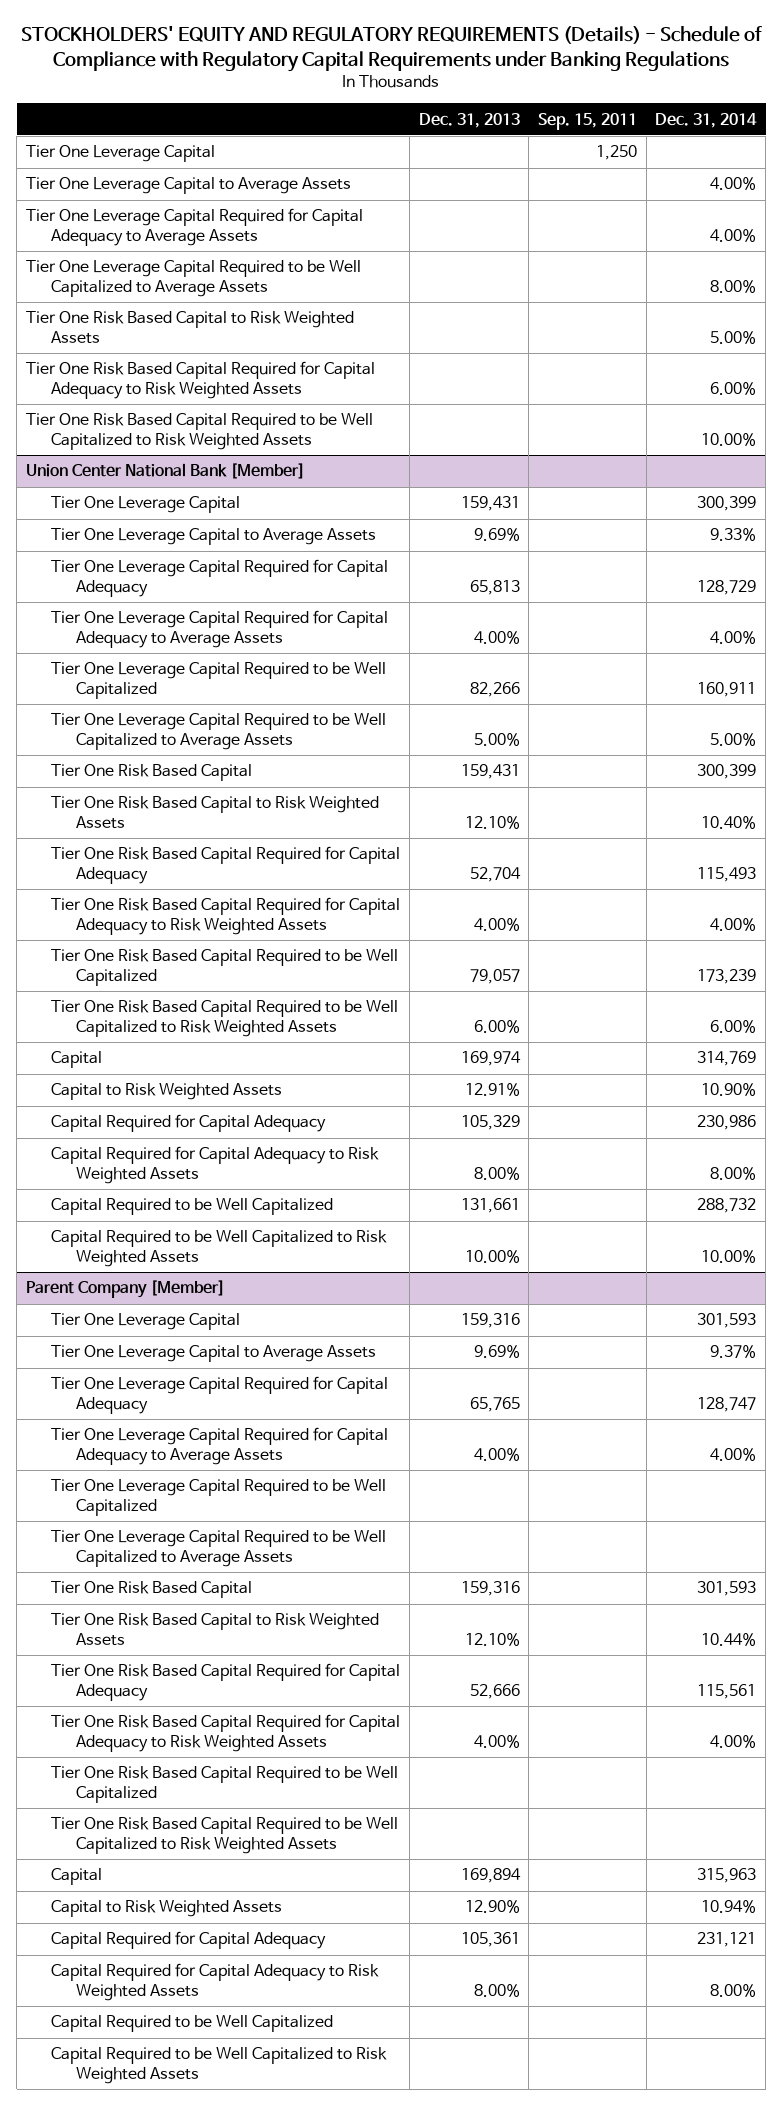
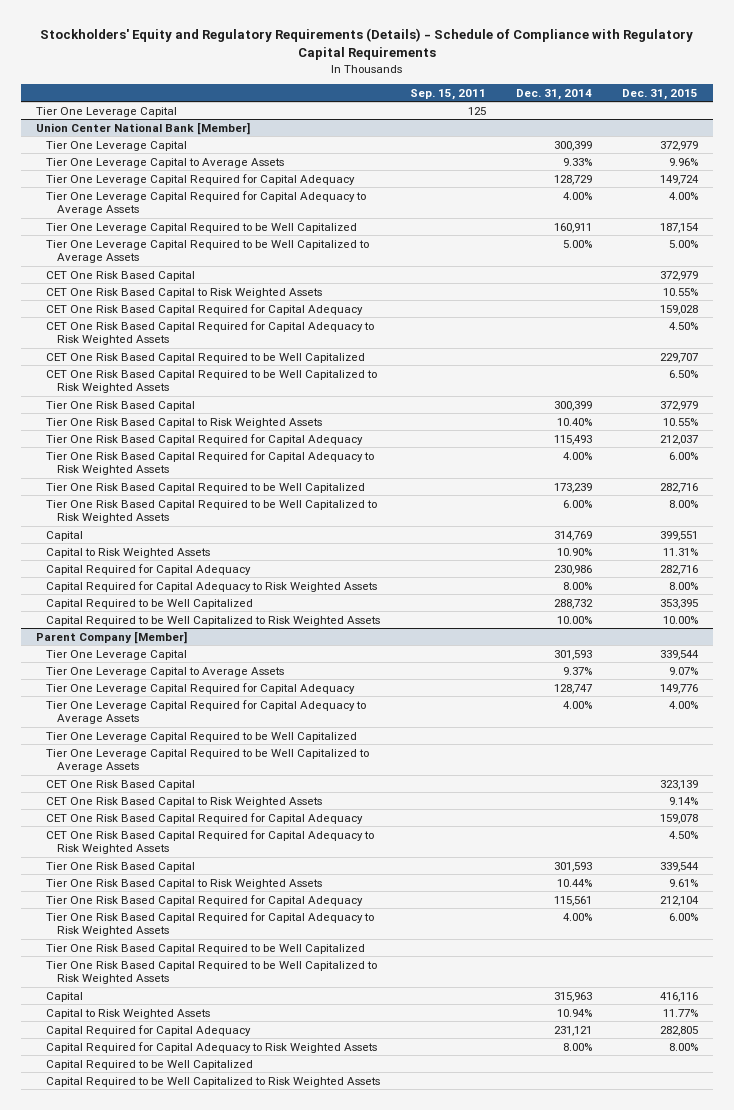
- STOCKHOLDERS' EQUITY AND REGULATORY REQUIREMENTS (Details) - Schedule of Compliance with Regulatory Capital Requirements under Banking Regulations
+ Stockholders' Equity and Regulatory Requirements (Details) - Schedule of Compliance with Regulatory Capital Requirements
- | Dec. 31, 2013 | Sep. 15, 2011 | Dec. 31, 2014
+ | Sep. 15, 2011 | Dec. 31, 2014 | Dec. 31, 2015
- Tier One Leverage Capital | | 1,250 |
- Tier One Leverage Capital to Average Assets | | | 4.00%
- Tier One Leverage Capital Required for Capital Adequacy to Average Assets | | | 4.00%
- Tier One Leverage Capital Required to be Well Capitalized to Average Assets | | | 8.00%
- Tier One Risk Based Capital to Risk Weighted Assets | | | 5.00%
- Tier One Risk Based Capital Required for Capital Adequacy to Risk Weighted Assets | | | 6.00%
- Tier One Risk Based Capital Required to be Well Capitalized to Risk Weighted Assets | | | 10.00%
+ Tier One Leverage Capital | 125 | |
@ Union Center National Bank [Member]
+ CET One Risk Based Capital | | | 372,979
+ CET One Risk Based Capital to Risk Weighted Assets | | | 10.55%
+ CET One Risk Based Capital Required for Capital Adequacy | | | 159,028
+ CET One Risk Based Capital Required for Capital Adequacy to Risk Weighted Assets | | | 4.50%
+ CET One Risk Based Capital Required to be Well Capitalized | | | 229,707
+ CET One Risk Based Capital Required to be Well Capitalized to Risk Weighted Assets | | | 6.50%
@ Parent Company [Member]
+ CET One Risk Based Capital | | | 323,139
+ CET One Risk Based Capital to Risk Weighted Assets | | | 9.14%
+ CET One Risk Based Capital Required for Capital Adequacy | | | 159,078
+ CET One Risk Based Capital Required for Capital Adequacy to Risk Weighted Assets | | | 4.50%

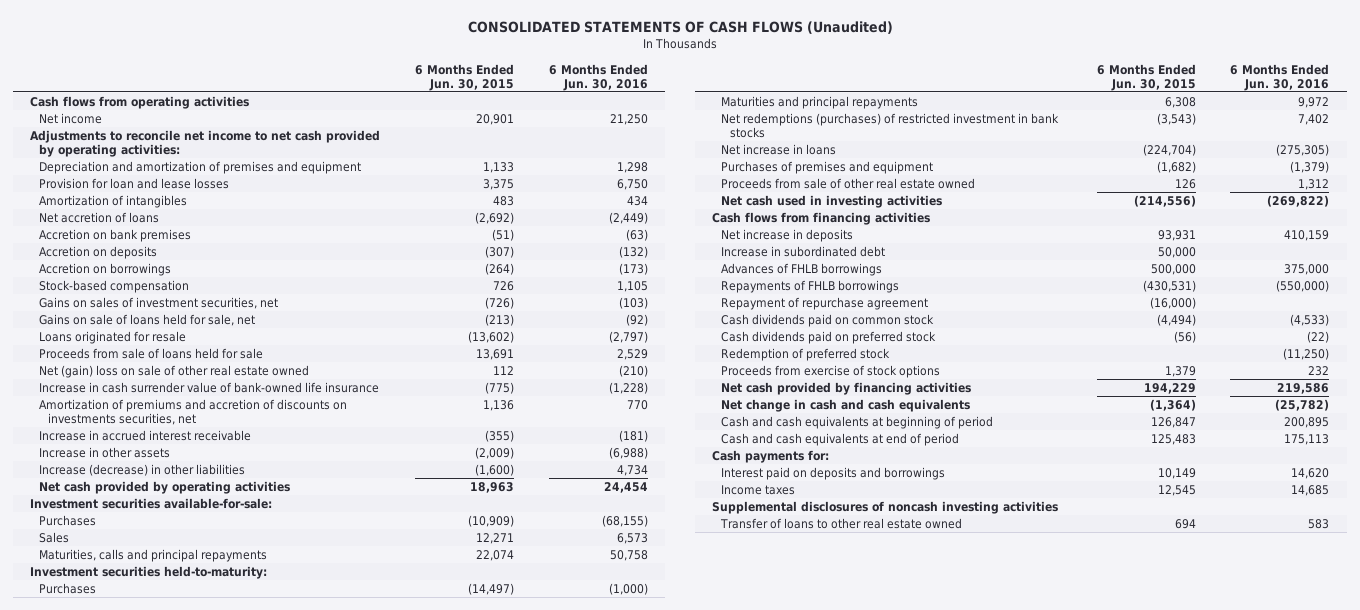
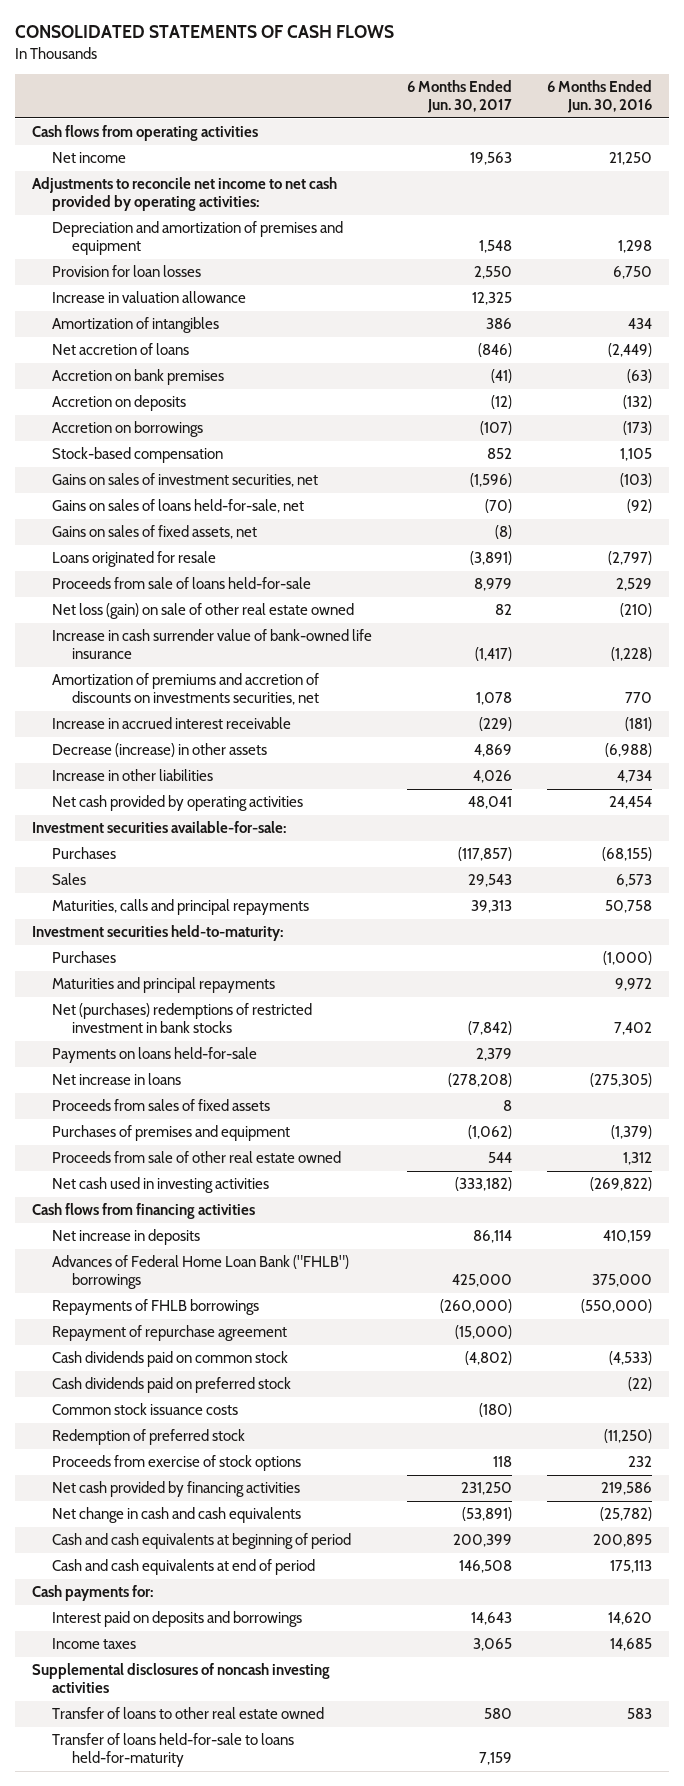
- CONSOLIDATED STATEMENTS OF CASH FLOWS (Unaudited)
+ CONSOLIDATED STATEMENTS OF CASH FLOWS
- | 6 Months Ended Jun. 30, 2015 | 6 Months Ended Jun. 30, 2016
+ | 6 Months Ended Jun. 30, 2017 | 6 Months Ended Jun. 30, 2016
- Provision for loan and lease losses | 3,375 | 6,750
+ Provision for loan losses | 2,550 | 6,750
+ Increase in valuation allowance | 12,325 |
- Gains on sale of loans held for sale, net | (213) | (92)
+ Gains on sales of loans held-for-sale, net | (70) | (92)
+ Gains on sales of fixed assets, net | (8) |
- Proceeds from sale of loans held for sale | 13,691 | 2,529
- Net (gain) loss on sale of other real estate owned | 112 | (210)
+ Proceeds from sale of loans held-for-sale | 8,979 | 2,529
+ Net loss (gain) on sale of other real estate owned | 82 | (210)
- Increase in other assets | (2,009) | (6,988)
- Increase (decrease) in other liabilities | (1,600) | 4,734
+ Decrease (increase) in other assets | 4,869 | (6,988)
+ Increase in other liabilities | 4,026 | 4,734
- Net redemptions (purchases) of restricted investment in bank stocks | (3,543) | 7,402
+ Net (purchases) redemptions of restricted investment in bank stocks | (7,842) | 7,402
+ Payments on loans held-for-sale | 2,379 |
+ Proceeds from sales of fixed assets | 8 |
- Increase in subordinated debt | 50,000 |
- Advances of FHLB borrowings | 500,000 | 375,000
+ Advances of Federal Home Loan Bank ("FHLB") borrowings | 425,000 | 375,000
+ Common stock issuance costs | (180) |
+ Transfer of loans held-for-sale to loans held-for-maturity | 7,159 |

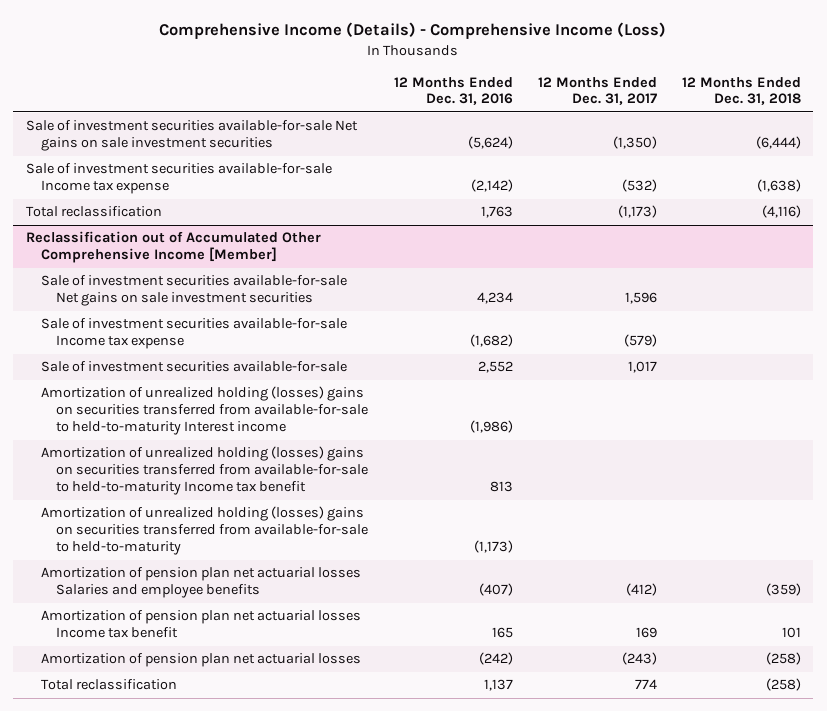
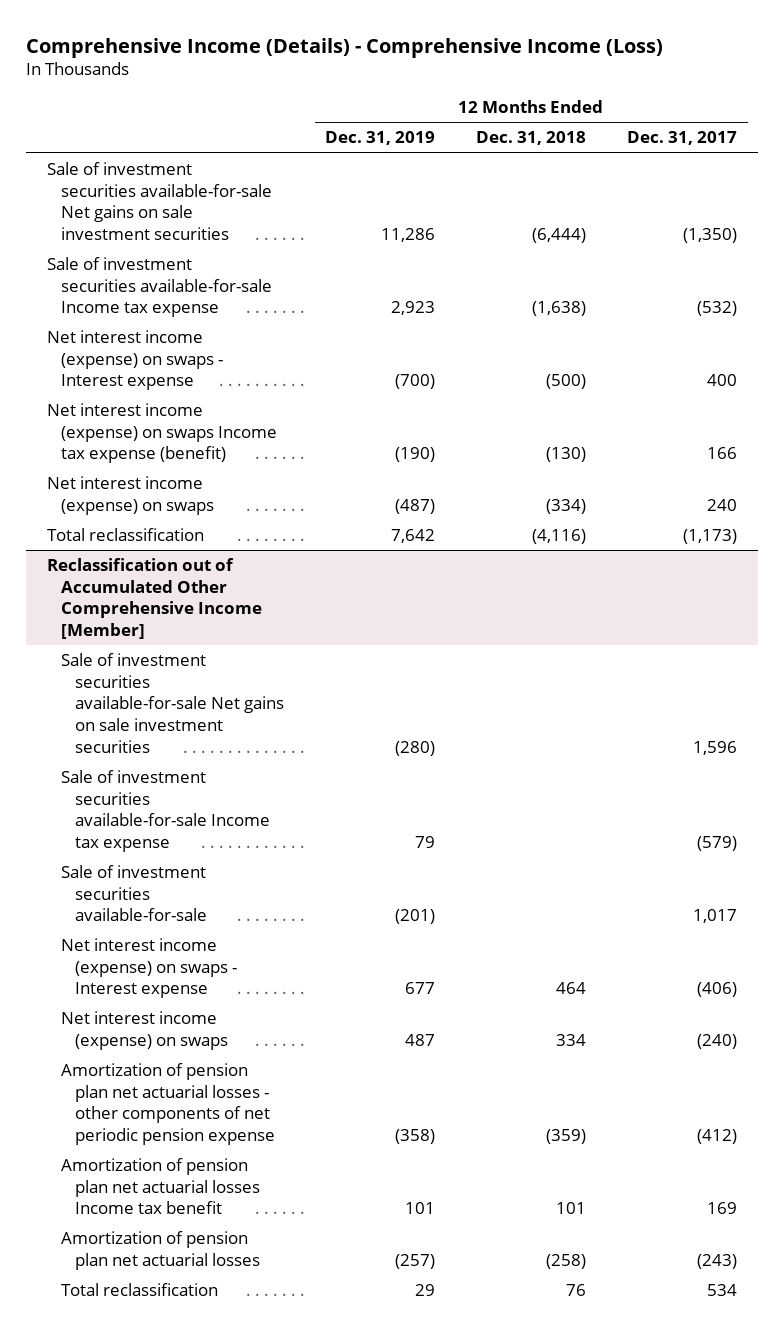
- | 12 Months Ended Dec. 31, 2016 | 12 Months Ended Dec. 31, 2017 | 12 Months Ended Dec. 31, 2018
+ | 12 Months Ended Dec. 31, 2019 | 12 Months Ended Dec. 31, 2018 | 12 Months Ended Dec. 31, 2017
+ Net interest income (expense) on swaps - Interest expense | (700) | (500) | 400
+ Net interest income (expense) on swaps Income tax expense (benefit) | (190) | (130) | 166
+ Net interest income (expense) on swaps | (487) | (334) | 240
@ Reclassification out of Accumulated Other Comprehensive Income [Member]
- Amortization of unrealized holding (losses) gains on securities transferred from available-for-sale to held-to-maturity Interest income | (1,986) | |
- Amortization of unrealized holding (losses) gains on securities transferred from available-for-sale to held-to-maturity Income tax benefit | 813 | |
- Amortization of unrealized holding (losses) gains on securities transferred from available-for-sale to held-to-maturity | (1,173) | |
- Amortization of pension plan net actuarial losses Salaries and employee benefits | (407) | (412) | (359)
+ Net interest income (expense) on swaps - Interest expense | 677 | 464 | (406)
+ Net interest income (expense) on swaps | 487 | 334 | (240)
+ Amortization of pension plan net actuarial losses - other components of net periodic pension expense | (358) | (359) | (412)
- Total reclassification | 1,137 | 774 | (258)
+ Total reclassification | 29 | 76 | 534

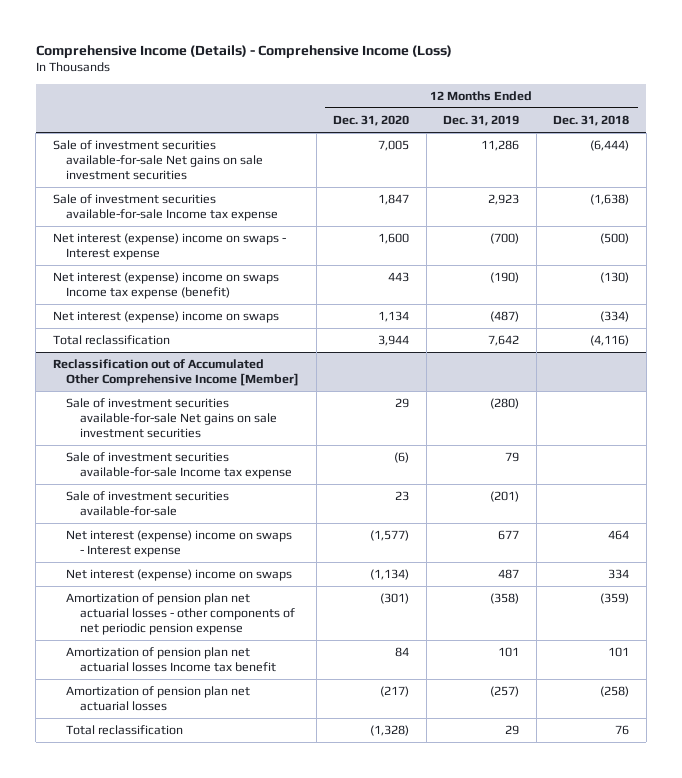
- | 12 Months Ended Dec. 31, 2019 | 12 Months Ended Dec. 31, 2018 | 12 Months Ended Dec. 31, 2017
+ | 12 Months Ended Dec. 31, 2020 | 12 Months Ended Dec. 31, 2019 | 12 Months Ended Dec. 31, 2018
- Net interest income (expense) on swaps - Interest expense | (700) | (500) | 400
- Net interest income (expense) on swaps Income tax expense (benefit) | (190) | (130) | 166
- Net interest income (expense) on swaps | (487) | (334) | 240
+ Net interest (expense) income on swaps - Interest expense | 1,600 | (700) | (500)
+ Net interest (expense) income on swaps Income tax expense (benefit) | 443 | (190) | (130)
+ Net interest (expense) income on swaps | 1,134 | (487) | (334)
@ Reclassification out of Accumulated Other Comprehensive Income [Member]
- Net interest income (expense) on swaps - Interest expense | 677 | 464 | (406)
- Net interest income (expense) on swaps | 487 | 334 | (240)
+ Net interest (expense) income on swaps - Interest expense | (1,577) | 677 | 464
+ Net interest (expense) income on swaps | (1,134) | 487 | 334

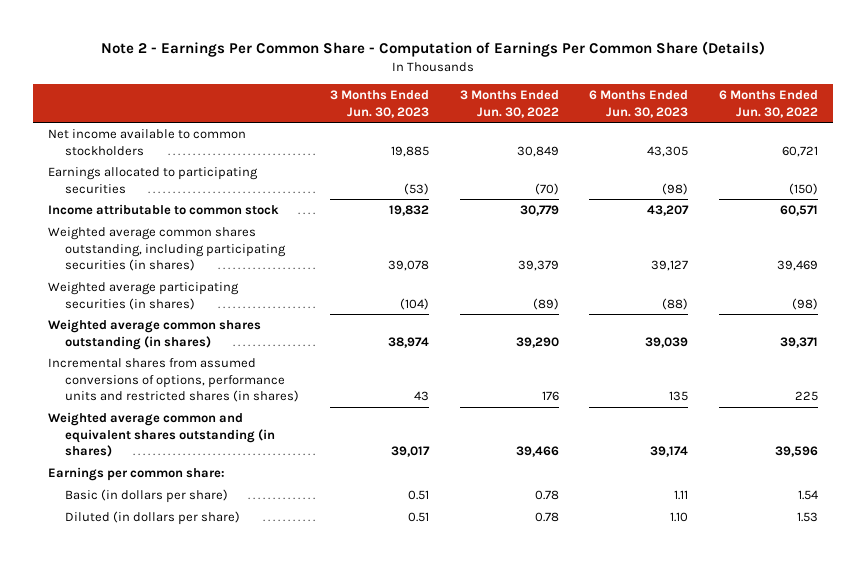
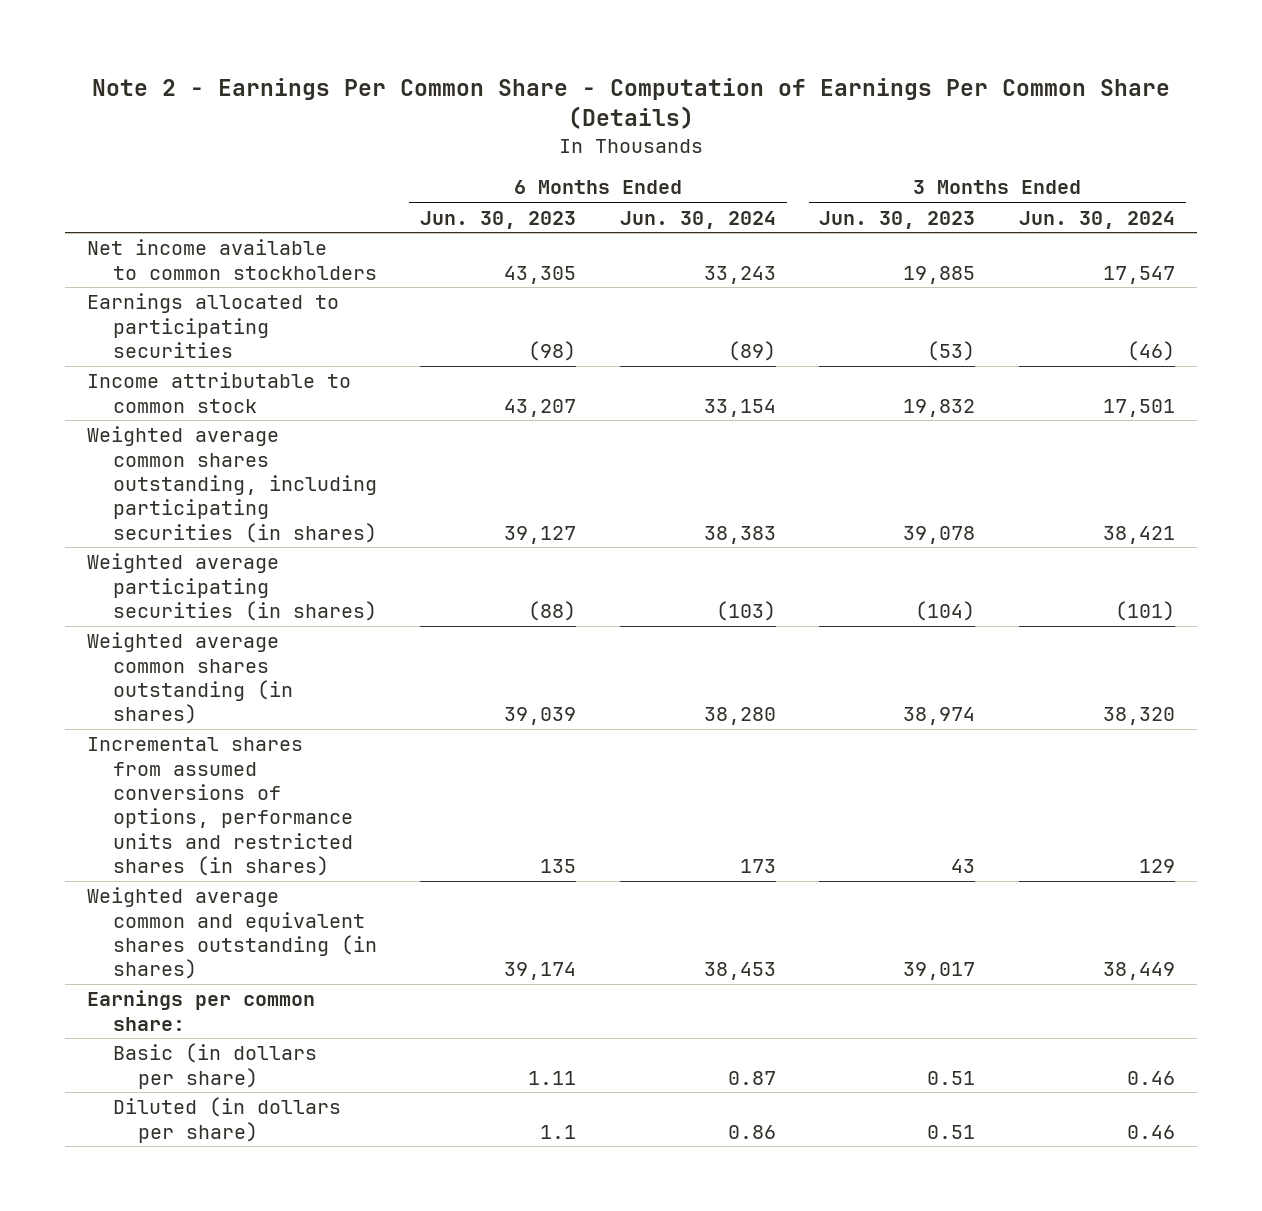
- | 3 Months Ended Jun. 30, 2023 | 3 Months Ended Jun. 30, 2022 | 6 Months Ended Jun. 30, 2023 | 6 Months Ended Jun. 30, 2022
+ | 6 Months Ended Jun. 30, 2023 | 6 Months Ended Jun. 30, 2024 | 3 Months Ended Jun. 30, 2023 | 3 Months Ended Jun. 30, 2024
- Diluted (in dollars per share) | 0.51 | 0.78 | 1.10 | 1.53
+ Diluted (in dollars per share) | 1.1 | 0.86 | 0.51 | 0.46

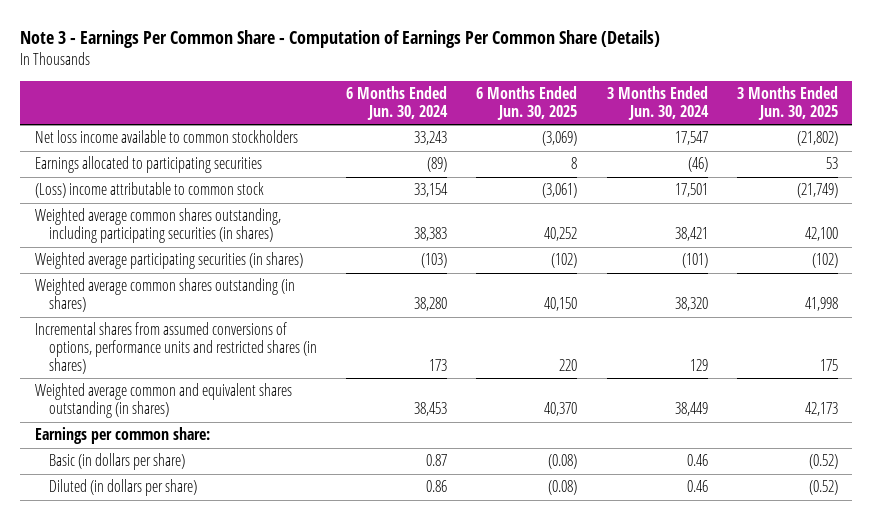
- Note 2 - Earnings Per Common Share - Computation of Earnings Per Common Share (Details)
+ Note 3 - Earnings Per Common Share - Computation of Earnings Per Common Share (Details)
- | 6 Months Ended Jun. 30, 2023 | 6 Months Ended Jun. 30, 2024 | 3 Months Ended Jun. 30, 2023 | 3 Months Ended Jun. 30, 2024
+ | 6 Months Ended Jun. 30, 2024 | 6 Months Ended Jun. 30, 2025 | 3 Months Ended Jun. 30, 2024 | 3 Months Ended Jun. 30, 2025
- Net income available to common stockholders | 43,305 | 33,243 | 19,885 | 17,547
+ Net loss income available to common stockholders | 33,243 | (3,069) | 17,547 | (21,802)
- Income attributable to common stock | 43,207 | 33,154 | 19,832 | 17,501
+ (Loss) income attributable to common stock | 33,154 | (3,061) | 17,501 | (21,749)

